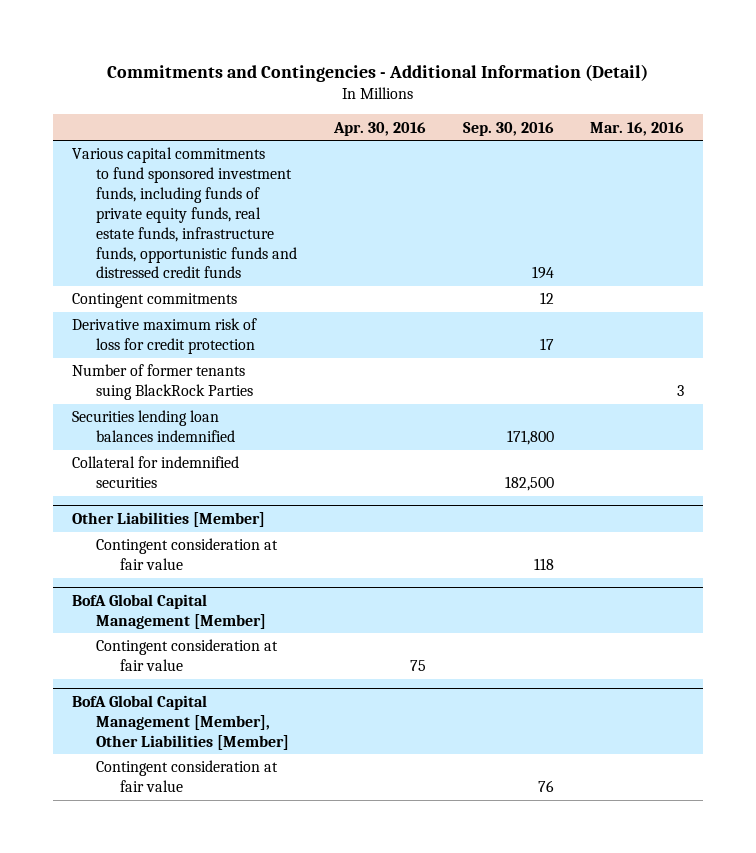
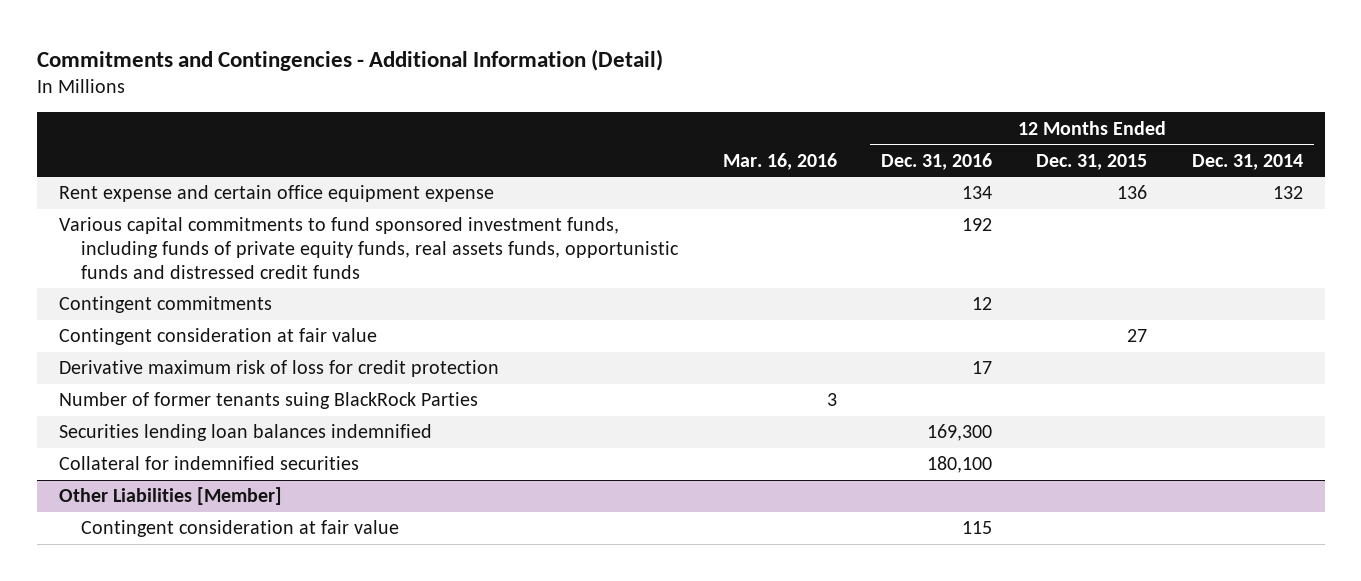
- | Apr. 30, 2016 | Sep. 30, 2016 | Mar. 16, 2016
+ | Mar. 16, 2016 | 12 Months Ended Dec. 31, 2016 | 12 Months Ended Dec. 31, 2015 | 12 Months Ended Dec. 31, 2014
- Various capital commitments to fund sponsored investment funds, including funds of private equity funds, real estate funds, infrastructure funds, opportunistic funds and distressed credit funds | | 194 |
+ Rent expense and certain office equipment expense | | 134 | 136 | 132
+ Various capital commitments to fund sponsored investment funds, including funds of private equity funds, real assets funds, opportunistic funds and distressed credit funds | | 192 | |
+ Contingent consideration at fair value | | | 27 |
- BofA Global Capital Management [Member]
- Contingent consideration at fair value | 75 | |
- BofA Global Capital Management [Member], Other Liabilities [Member]
- Contingent consideration at fair value | | 76 |

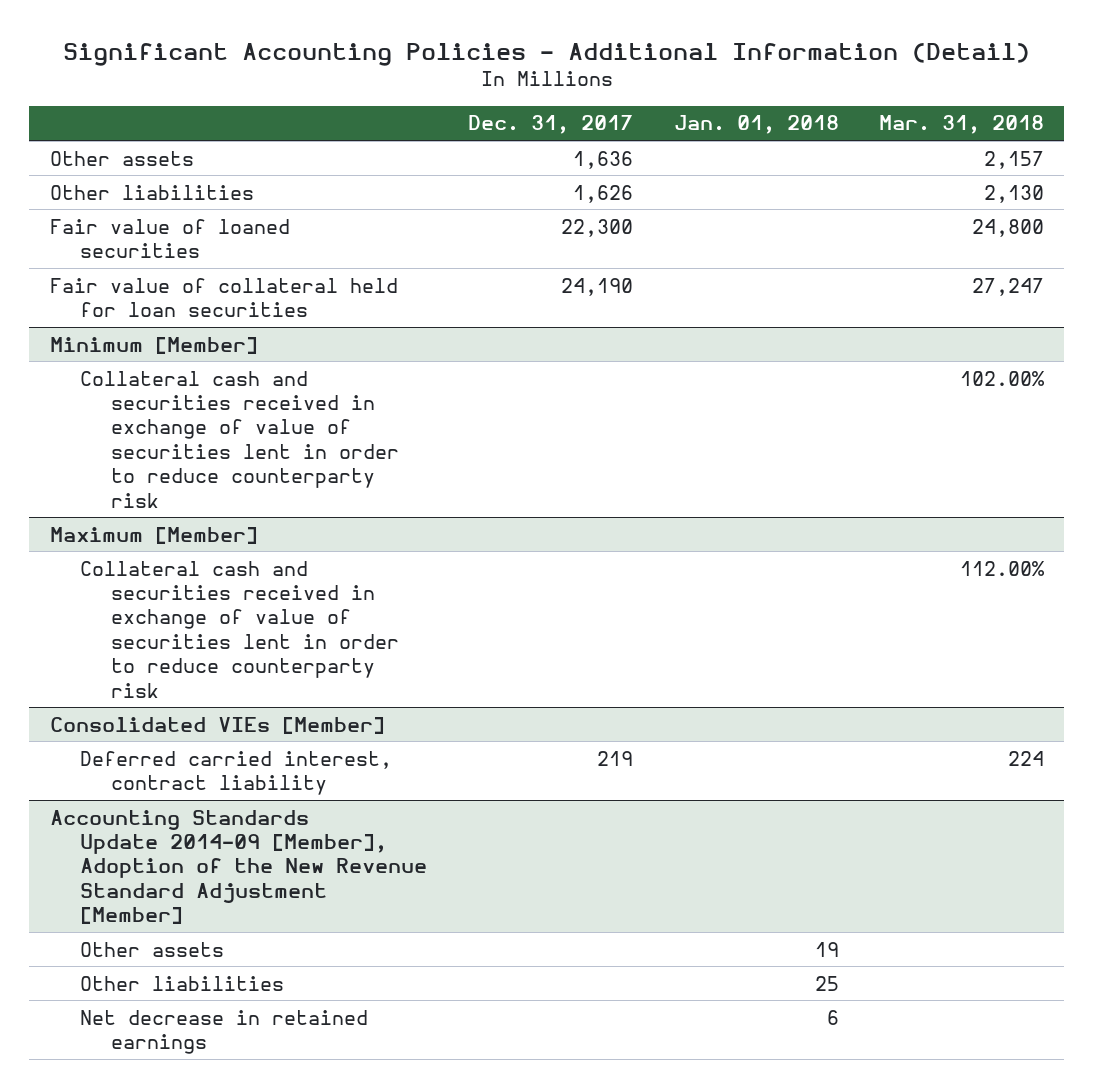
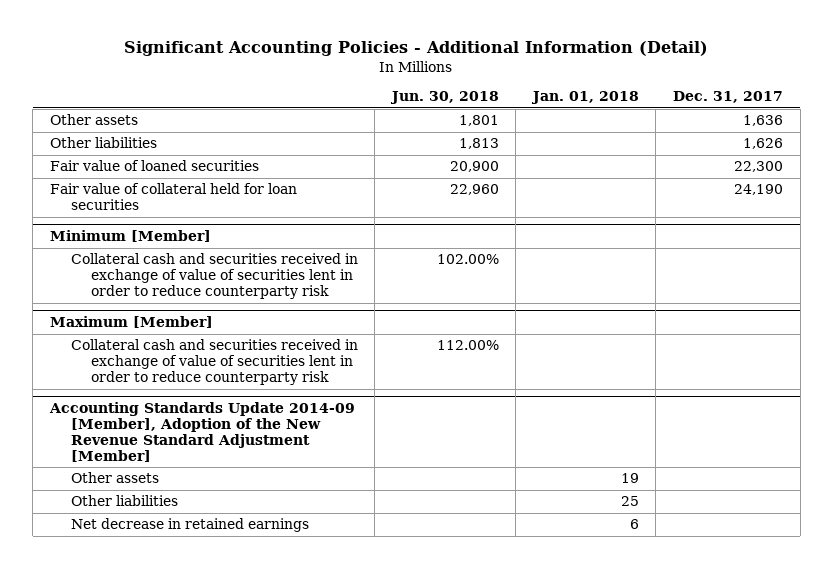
- | Dec. 31, 2017 | Jan. 01, 2018 | Mar. 31, 2018
+ | Jun. 30, 2018 | Jan. 01, 2018 | Dec. 31, 2017
- Consolidated VIEs [Member]
- Deferred carried interest, contract liability | 219 | | 224

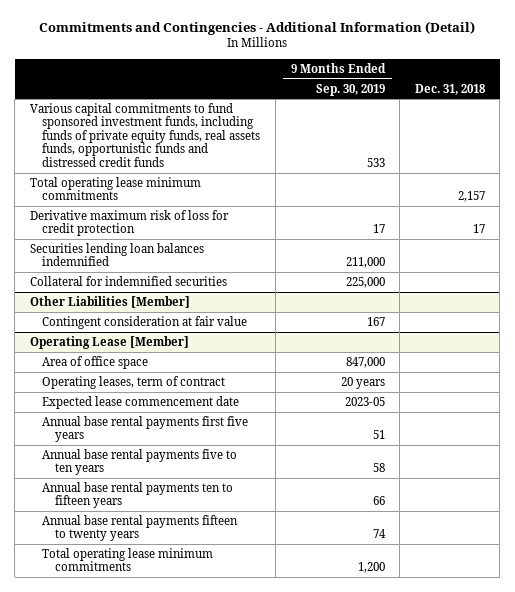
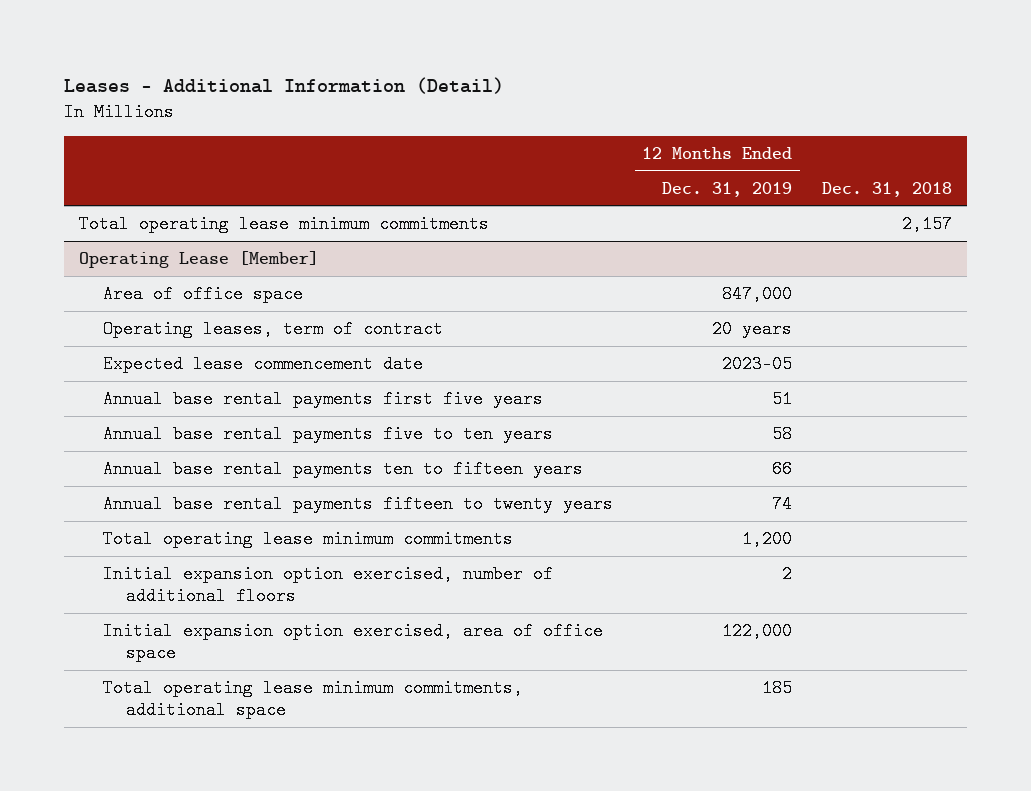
- Commitments and Contingencies - Additional Information (Detail)
+ Leases - Additional Information (Detail)
- | 9 Months Ended Sep. 30, 2019 | Dec. 31, 2018
+ | 12 Months Ended Dec. 31, 2019 | Dec. 31, 2018
- Various capital commitments to fund sponsored investment funds, including funds of private equity funds, real assets funds, opportunistic funds and distressed credit funds | 533 |
- Derivative maximum risk of loss for credit protection | 17 | 17
- Securities lending loan balances indemnified | 211,000 |
- Collateral for indemnified securities | 225,000 |
- Other Liabilities [Member]
- Contingent consideration at fair value | 167 |
@ Operating Lease [Member]
+ Initial expansion option exercised, number of additional floors | 2 |
+ Initial expansion option exercised, area of office space | 122,000 |
+ Total operating lease minimum commitments, additional space | 185 |

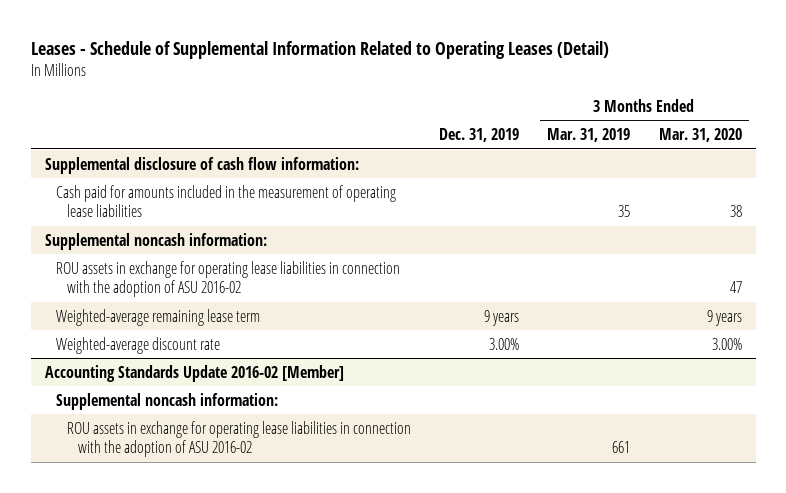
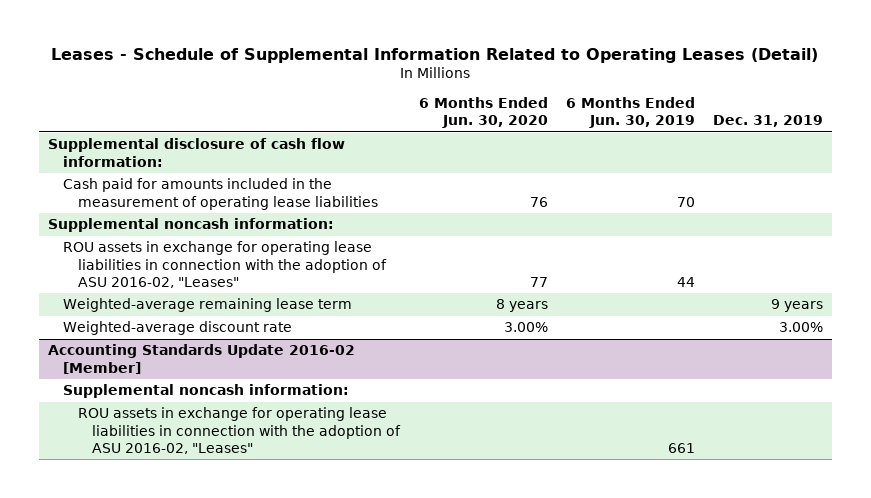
- | Dec. 31, 2019 | 3 Months Ended Mar. 31, 2019 | 3 Months Ended Mar. 31, 2020
+ | 6 Months Ended Jun. 30, 2020 | 6 Months Ended Jun. 30, 2019 | Dec. 31, 2019
- ROU assets in exchange for operating lease liabilities in connection with the adoption of ASU 2016-02 | | | 47
+ ROU assets in exchange for operating lease liabilities in connection with the adoption of ASU 2016-02, "Leases" | 77 | 44 |
@ Accounting Standards Update 2016-02 [Member]
- ROU assets in exchange for operating lease liabilities in connection with the adoption of ASU 2016-02 | | 661 |
+ ROU assets in exchange for operating lease liabilities in connection with the adoption of ASU 2016-02, "Leases" | | 661 |

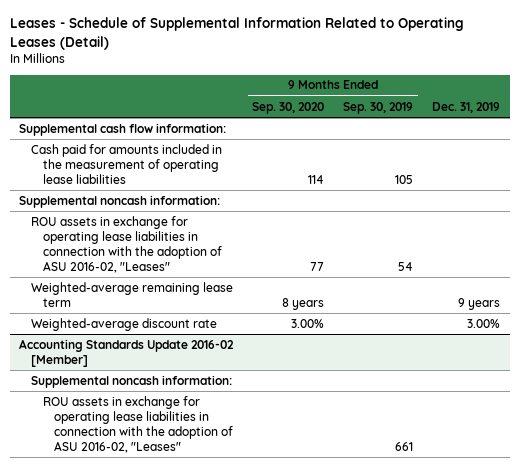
- | 6 Months Ended Jun. 30, 2020 | 6 Months Ended Jun. 30, 2019 | Dec. 31, 2019
+ | 9 Months Ended Sep. 30, 2020 | 9 Months Ended Sep. 30, 2019 | Dec. 31, 2019
- Supplemental disclosure of cash flow information:
+ Supplemental cash flow information:

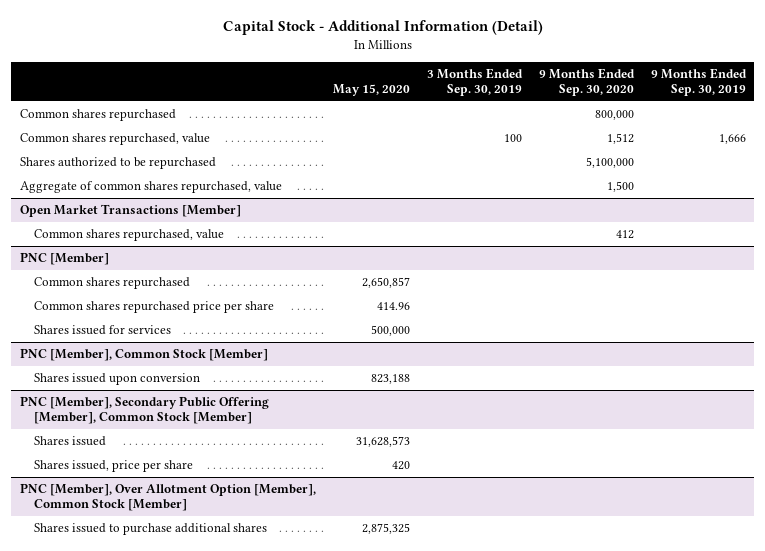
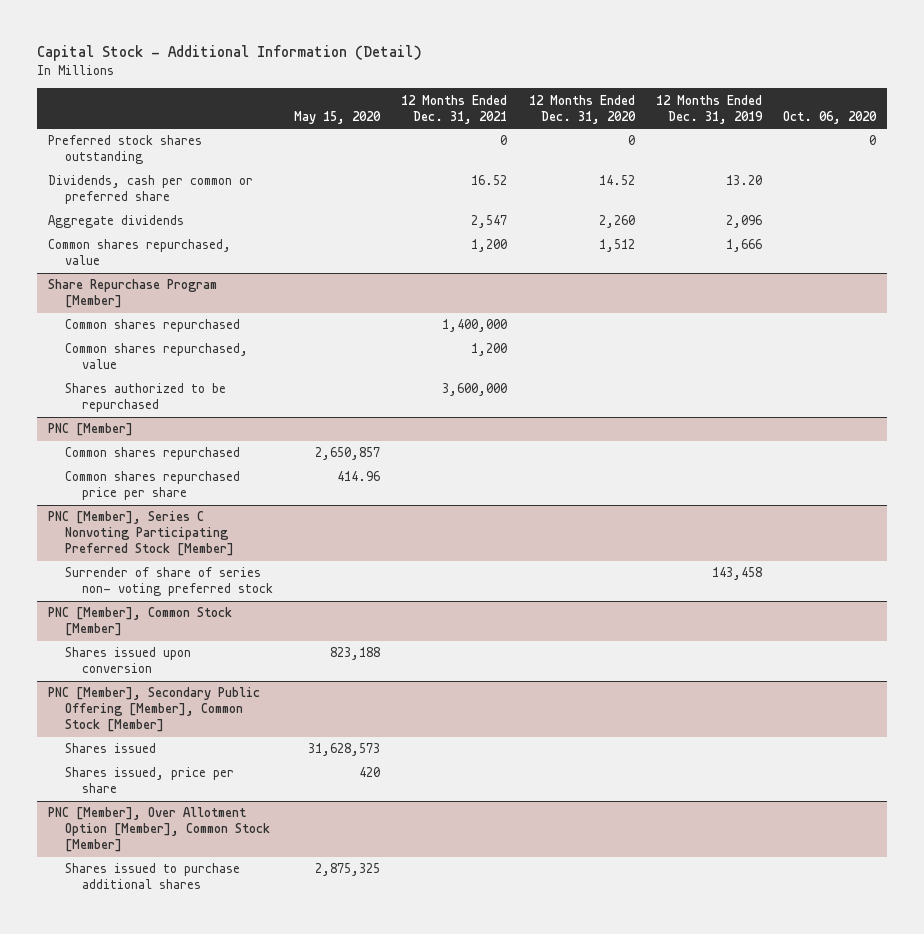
- | May 15, 2020 | 3 Months Ended Sep. 30, 2019 | 9 Months Ended Sep. 30, 2020 | 9 Months Ended Sep. 30, 2019
+ | May 15, 2020 | 12 Months Ended Dec. 31, 2021 | 12 Months Ended Dec. 31, 2020 | 12 Months Ended Dec. 31, 2019 | Oct. 06, 2020
- Common shares repurchased | | | 800,000 |
+ Preferred stock shares outstanding | | 0 | 0 | | 0
+ Dividends, cash per common or preferred share | | 16.52 | 14.52 | 13.20 |
+ Aggregate dividends | | 2,547 | 2,260 | 2,096 |
- Shares authorized to be repurchased | | | 5,100,000 |
- Aggregate of common shares repurchased, value | | | 1,500 |
- Open Market Transactions [Member]
- Common shares repurchased, value | | | 412 |
+ Share Repurchase Program [Member]
+ Common shares repurchased | | 1,400,000 | | |
+ Common shares repurchased, value | | 1,200 | | |
+ Shares authorized to be repurchased | | 3,600,000 | | |
@ PNC [Member]
- Shares issued for services | 500,000 | | |
+ PNC [Member], Series C Nonvoting Participating Preferred Stock [Member]
+ Surrender of share of series non- voting preferred stock | | | | 143,458 |

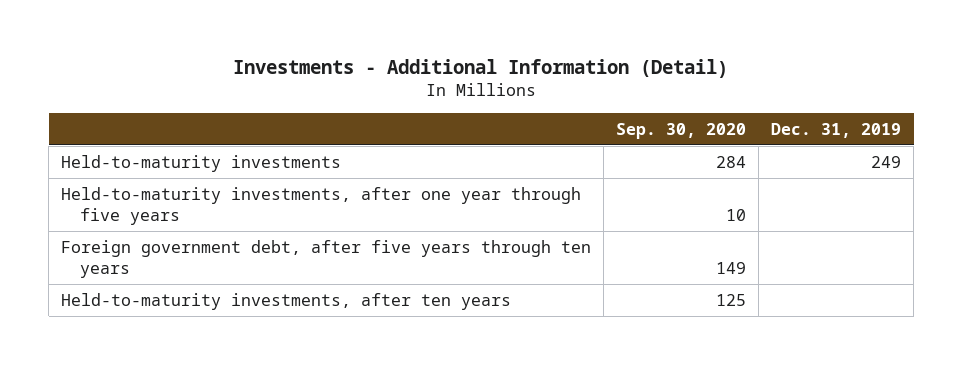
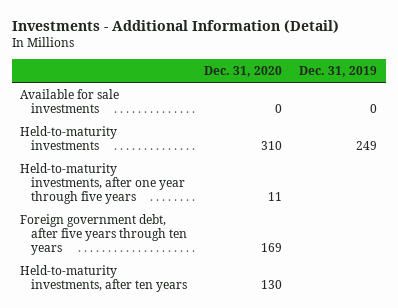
- | Sep. 30, 2020 | Dec. 31, 2019
+ | Dec. 31, 2020 | Dec. 31, 2019
+ Available for sale investments | 0 | 0

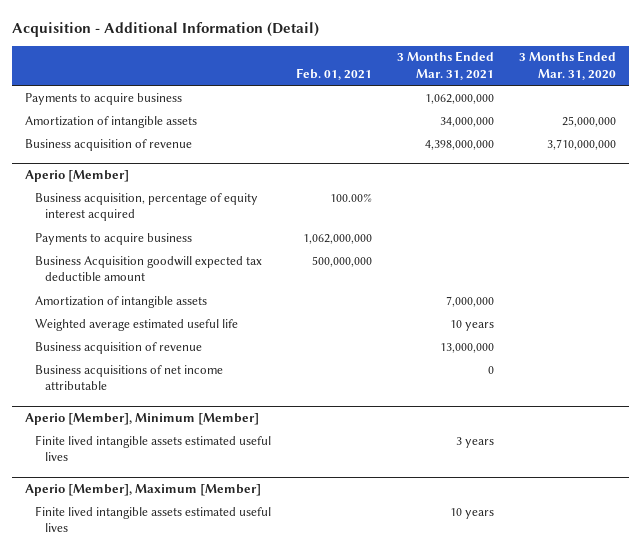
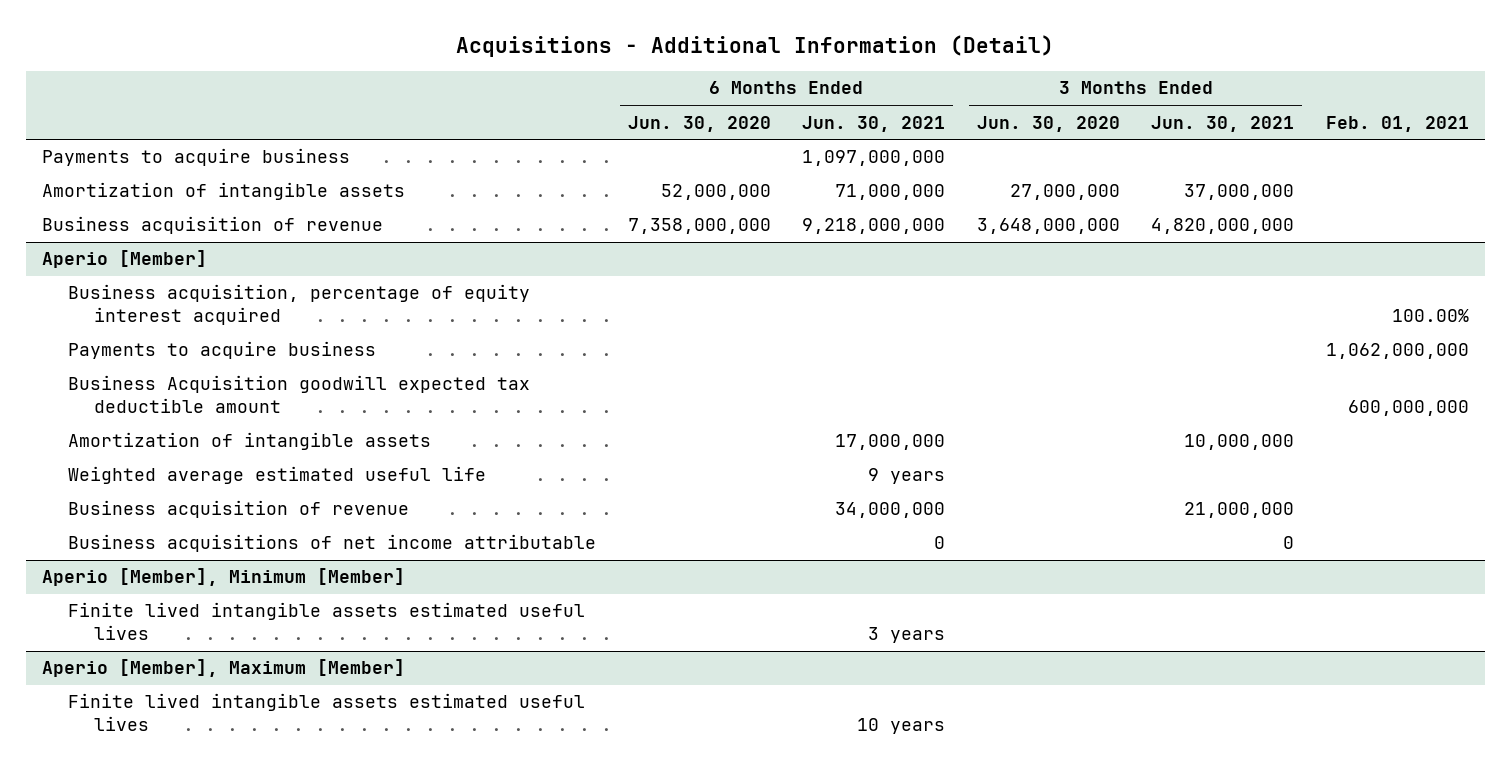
- Acquisition - Additional Information (Detail)
+ Acquisitions - Additional Information (Detail)
- | Feb. 01, 2021 | 3 Months Ended Mar. 31, 2021 | 3 Months Ended Mar. 31, 2020
+ | 6 Months Ended Jun. 30, 2020 | 6 Months Ended Jun. 30, 2021 | 3 Months Ended Jun. 30, 2020 | 3 Months Ended Jun. 30, 2021 | Feb. 01, 2021
@ Aperio [Member]
- Business Acquisition goodwill expected tax deductible amount | 500,000,000 | |
+ Business Acquisition goodwill expected tax deductible amount | | | | | 600,000,000

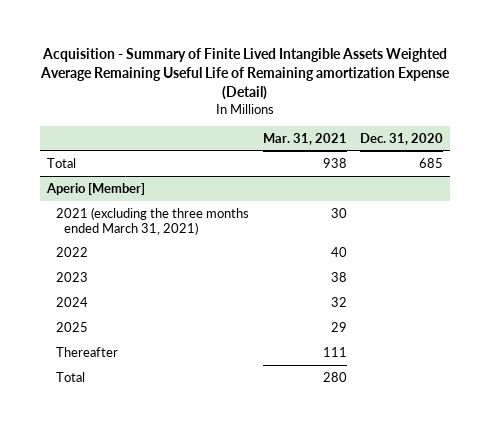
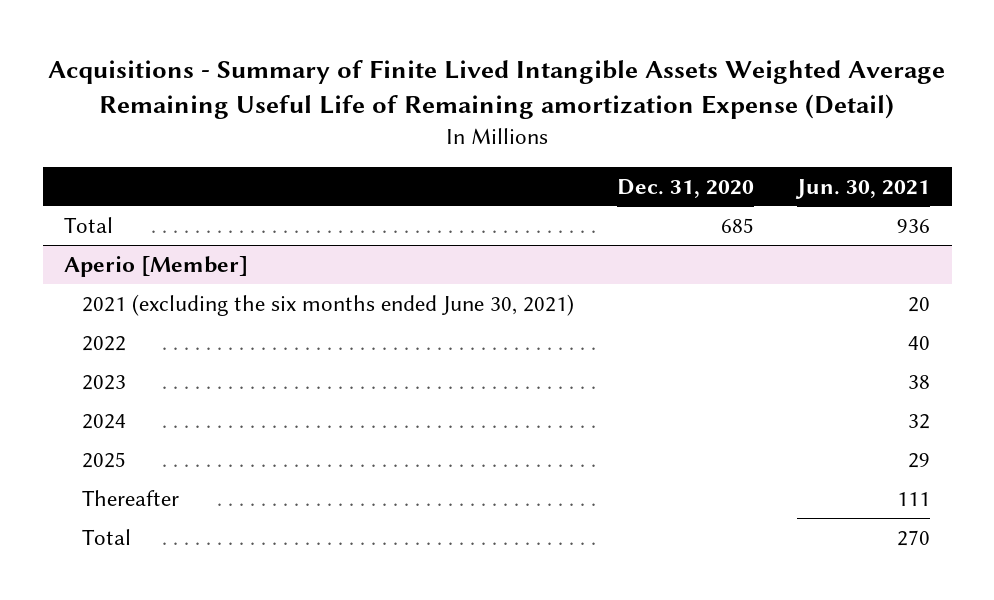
- Acquisition - Summary of Finite Lived Intangible Assets Weighted Average Remaining Useful Life of Remaining amortization Expense (Detail)
+ Acquisitions - Summary of Finite Lived Intangible Assets Weighted Average Remaining Useful Life of Remaining amortization Expense (Detail)
- | Mar. 31, 2021 | Dec. 31, 2020
+ | Dec. 31, 2020 | Jun. 30, 2021
@ Aperio [Member]
- 2021 (excluding the three months ended March 31, 2021) | 30 |
+ 2021 (excluding the six months ended June 30, 2021) | | 20

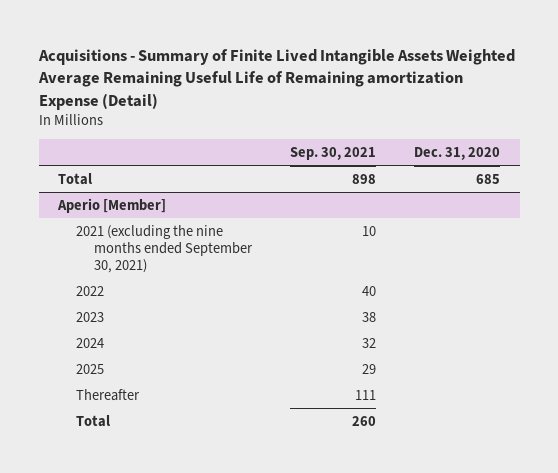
- | Dec. 31, 2020 | Jun. 30, 2021
+ | Sep. 30, 2021 | Dec. 31, 2020
@ Aperio [Member]
- 2021 (excluding the six months ended June 30, 2021) | | 20
+ 2021 (excluding the nine months ended September 30, 2021) | 10 |

